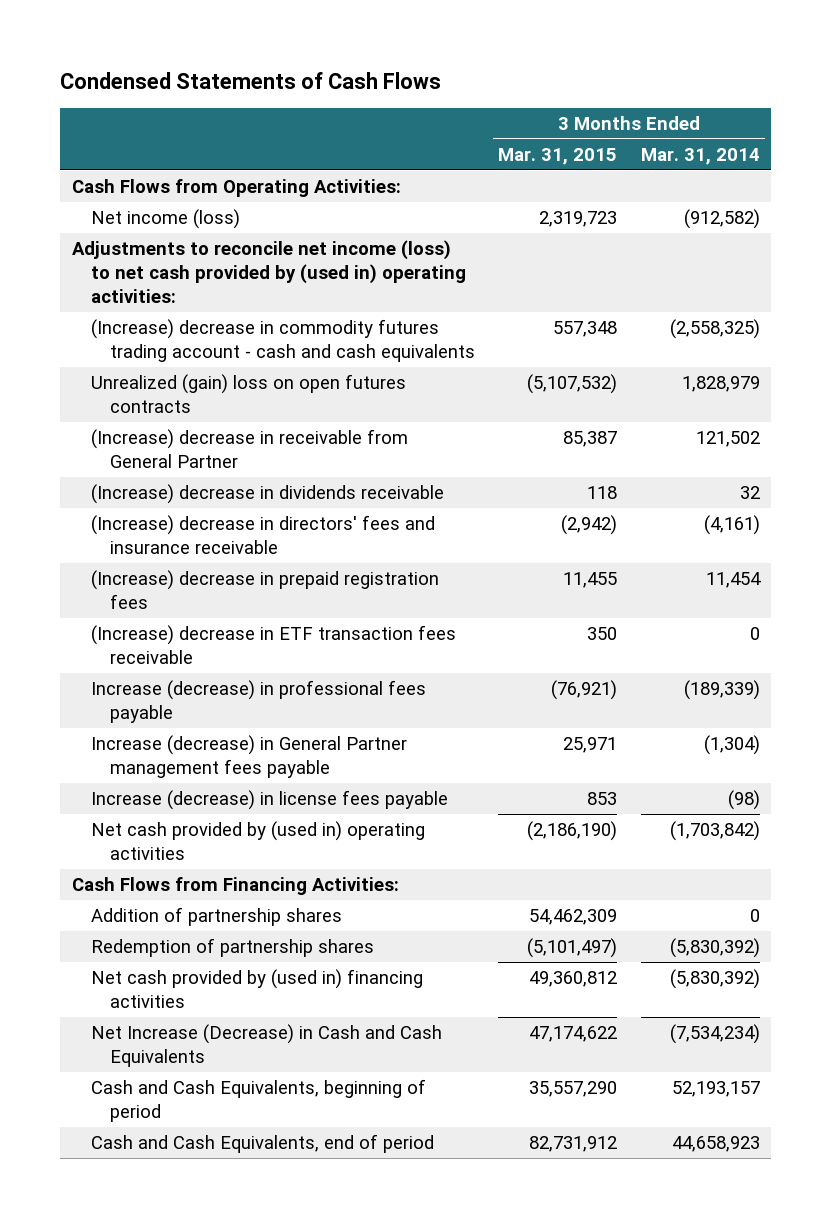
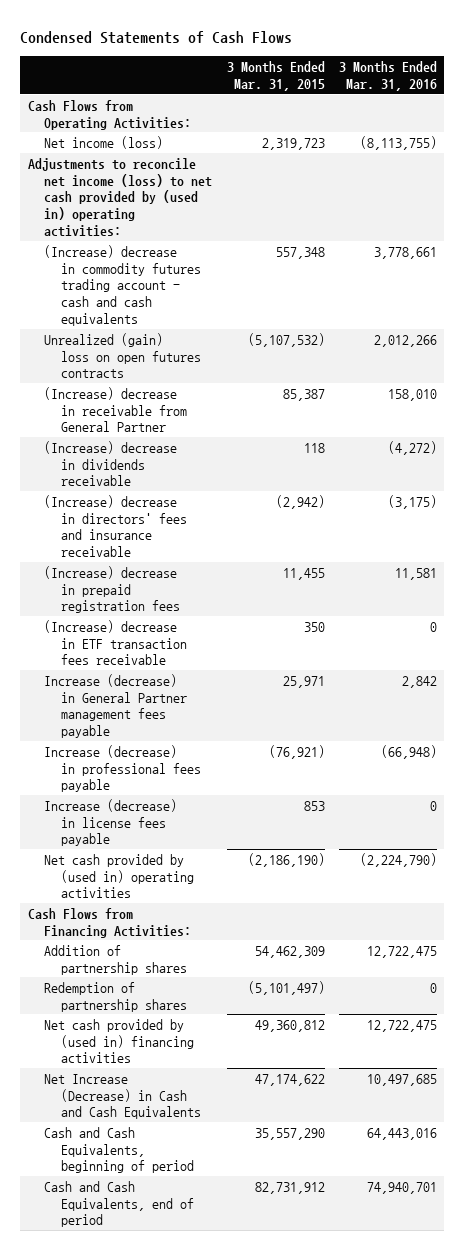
- | 3 Months Ended Mar. 31, 2015 | 3 Months Ended Mar. 31, 2014
+ | 3 Months Ended Mar. 31, 2015 | 3 Months Ended Mar. 31, 2016
moved down: Increase (decrease) in professional fees payable | (76,921) | (66,948)

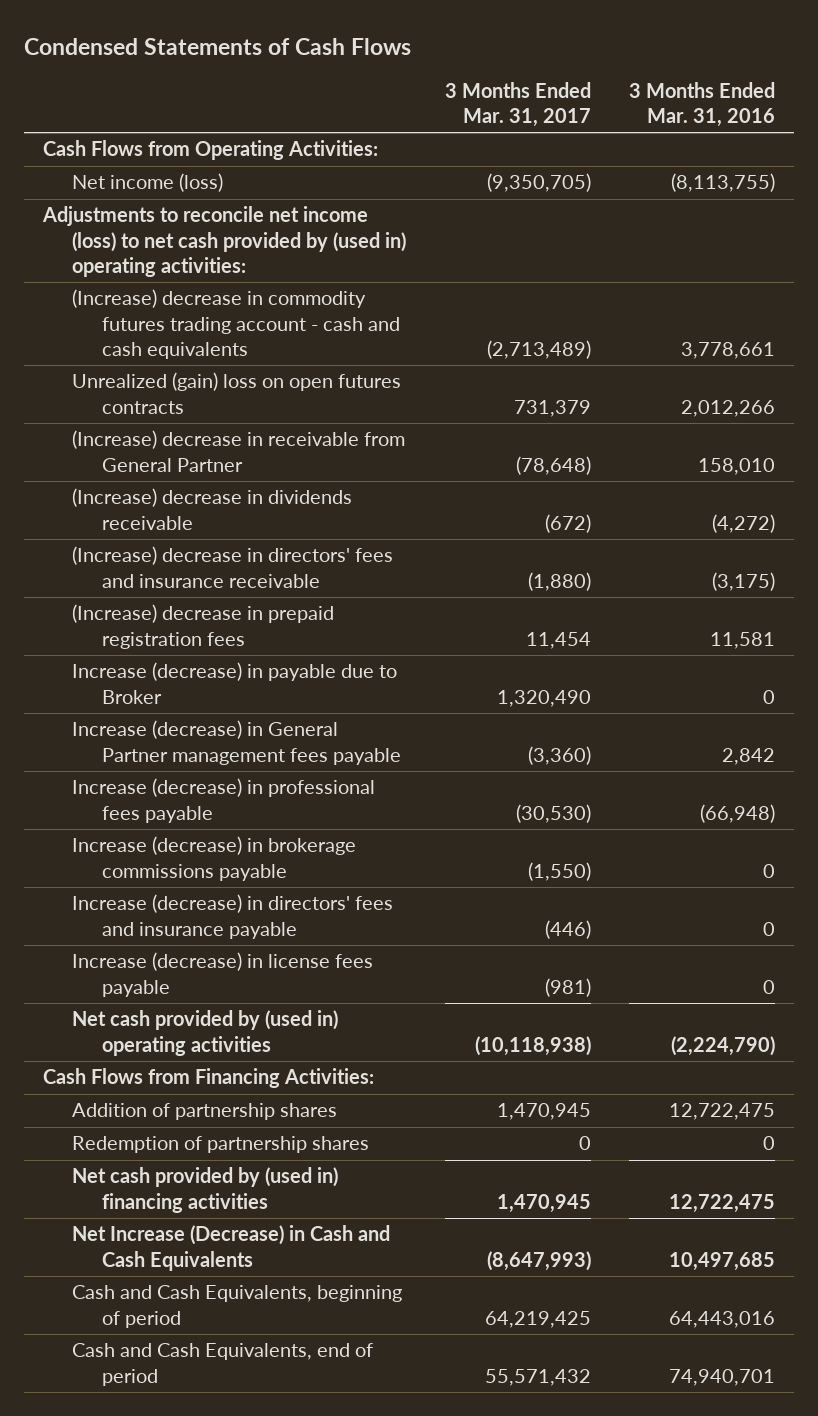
- | 3 Months Ended Mar. 31, 2015 | 3 Months Ended Mar. 31, 2016
+ | 3 Months Ended Mar. 31, 2017 | 3 Months Ended Mar. 31, 2016
- (Increase) decrease in ETF transaction fees receivable | 350 | 0
+ Increase (decrease) in payable due to Broker | 1,320,490 | 0
+ Increase (decrease) in brokerage commissions payable | (1,550) | 0
+ Increase (decrease) in directors' fees and insurance payable | (446) | 0

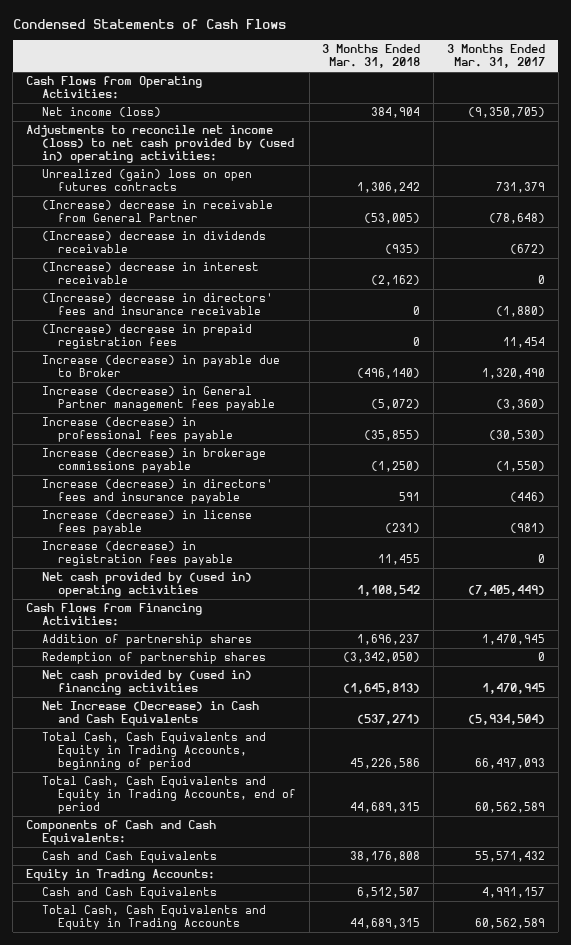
- | 3 Months Ended Mar. 31, 2017 | 3 Months Ended Mar. 31, 2016
+ | 3 Months Ended Mar. 31, 2018 | 3 Months Ended Mar. 31, 2017
- (Increase) decrease in commodity futures trading account - cash and cash equivalents | (2,713,489) | 3,778,661
+ (Increase) decrease in interest receivable | (2,162) | 0
- Net cash provided by (used in) operating activities | (10,118,938) | (2,224,790)
+ Increase (decrease) in registration fees payable | 11,455 | 0
+ Net cash provided by (used in) operating activities | 1,108,542 | (7,405,449)
- Net Increase (Decrease) in Cash and Cash Equivalents | (8,647,993) | 10,497,685
- Cash and Cash Equivalents, beginning of period | 64,219,425 | 64,443,016
- Cash and Cash Equivalents, end of period | 55,571,432 | 74,940,701
+ Net Increase (Decrease) in Cash and Cash Equivalents | (537,271) | (5,934,504)
+ Total Cash, Cash Equivalents and Equity in Trading Accounts, beginning of period | 45,226,586 | 66,497,093
+ Total Cash, Cash Equivalents and Equity in Trading Accounts, end of period | 44,689,315 | 60,562,589
+ Components of Cash and Cash Equivalents:
+ Cash and Cash Equivalents | 38,176,808 | 55,571,432
+ Equity in Trading Accounts:
+ Cash and Cash Equivalents | 6,512,507 | 4,991,157
+ Total Cash, Cash Equivalents and Equity in Trading Accounts | 44,689,315 | 60,562,589

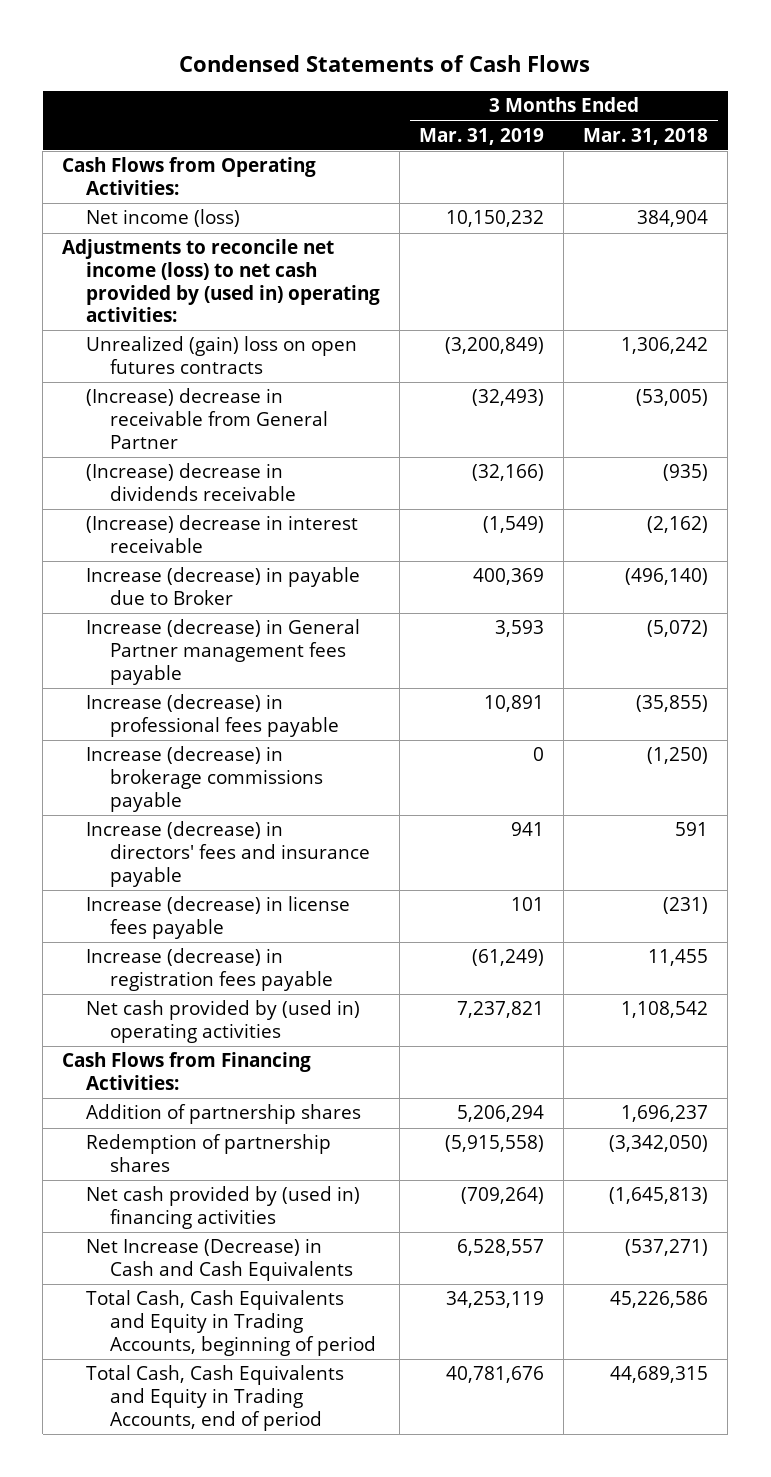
- | 3 Months Ended Mar. 31, 2018 | 3 Months Ended Mar. 31, 2017
+ | 3 Months Ended Mar. 31, 2019 | 3 Months Ended Mar. 31, 2018
- (Increase) decrease in directors' fees and insurance receivable | 0 | (1,880)
- (Increase) decrease in prepaid registration fees | 0 | 11,454
- Components of Cash and Cash Equivalents:
- Cash and Cash Equivalents | 38,176,808 | 55,571,432
- Equity in Trading Accounts:
- Cash and Cash Equivalents | 6,512,507 | 4,991,157
- Total Cash, Cash Equivalents and Equity in Trading Accounts | 44,689,315 | 60,562,589

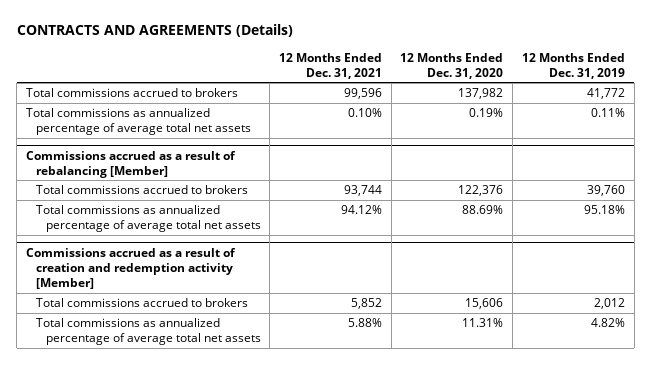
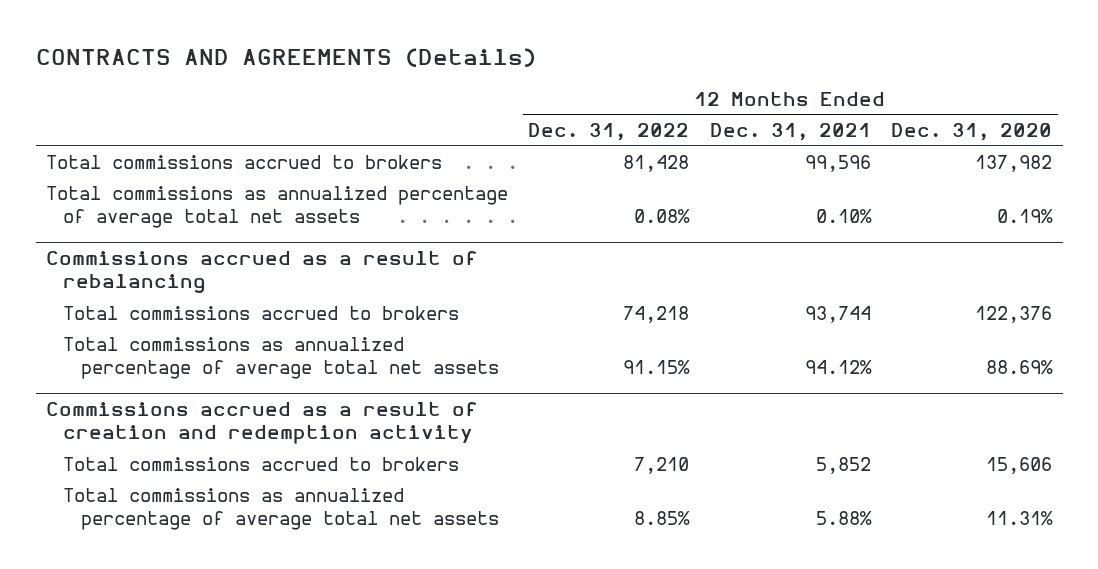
- | 12 Months Ended Dec. 31, 2021 | 12 Months Ended Dec. 31, 2020 | 12 Months Ended Dec. 31, 2019
+ | 12 Months Ended Dec. 31, 2022 | 12 Months Ended Dec. 31, 2021 | 12 Months Ended Dec. 31, 2020
- Commissions accrued as a result of rebalancing [Member]
+ Commissions accrued as a result of rebalancing
- Commissions accrued as a result of creation and redemption activity [Member]
+ Commissions accrued as a result of creation and redemption activity

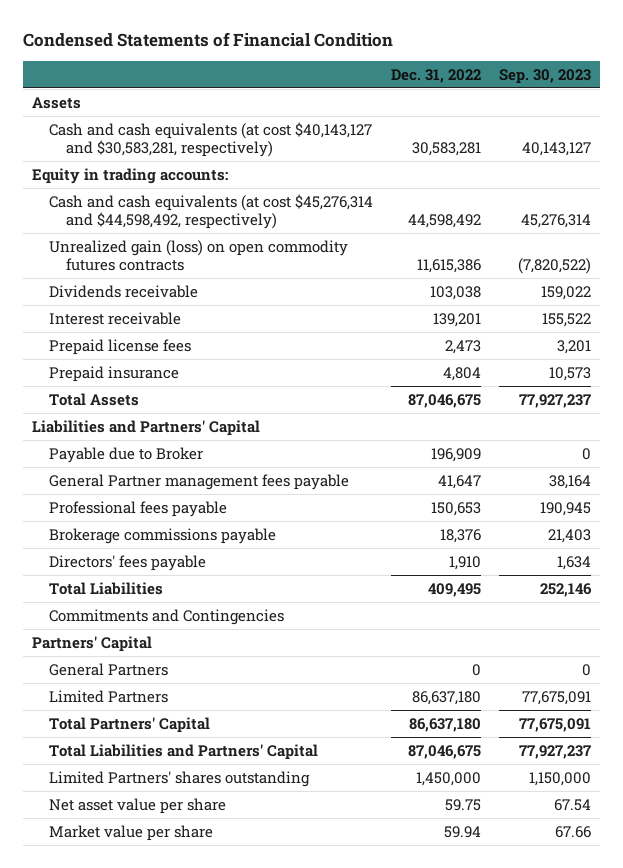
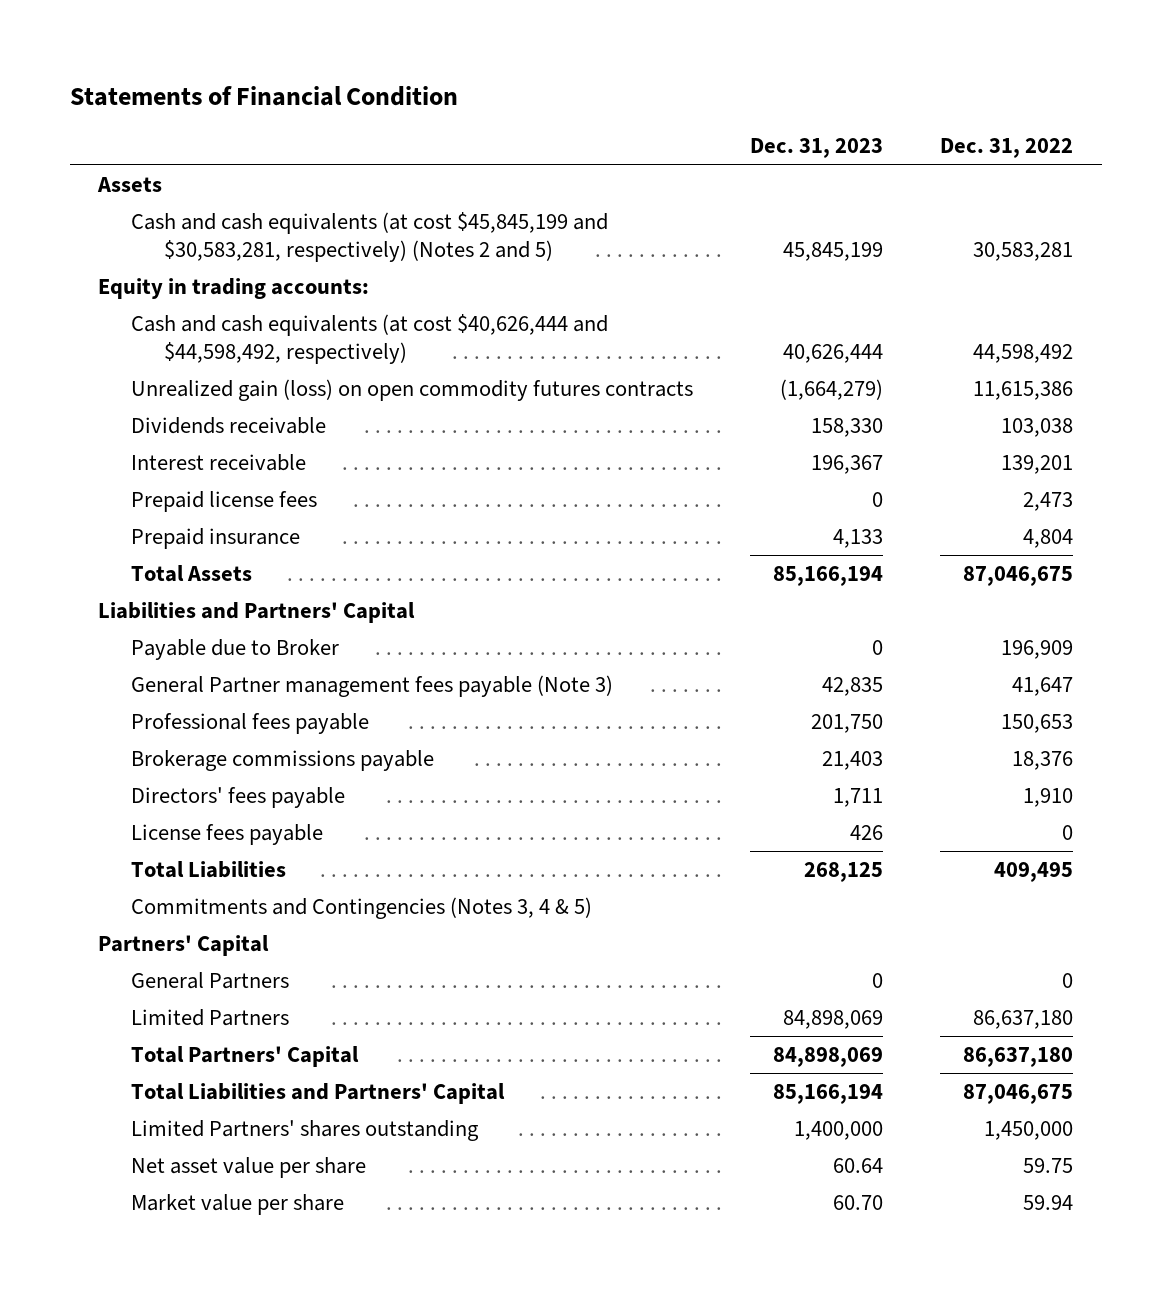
- Condensed Statements of Financial Condition
+ Statements of Financial Condition
- | Dec. 31, 2022 | Sep. 30, 2023
+ | Dec. 31, 2023 | Dec. 31, 2022
- Cash and cash equivalents (at cost $40,143,127 and $30,583,281, respectively) | 30,583,281 | 40,143,127
+ Cash and cash equivalents (at cost $45,845,199 and $30,583,281, respectively) (Notes 2 and 5) | 45,845,199 | 30,583,281
- Cash and cash equivalents (at cost $45,276,314 and $44,598,492, respectively) | 44,598,492 | 45,276,314
+ Cash and cash equivalents (at cost $40,626,444 and $44,598,492, respectively) | 40,626,444 | 44,598,492
- General Partner management fees payable | 41,647 | 38,164
+ General Partner management fees payable (Note 3) | 42,835 | 41,647
+ License fees payable | 426 | 0
- Commitments and Contingencies
+ Commitments and Contingencies (Notes 3, 4 & 5)

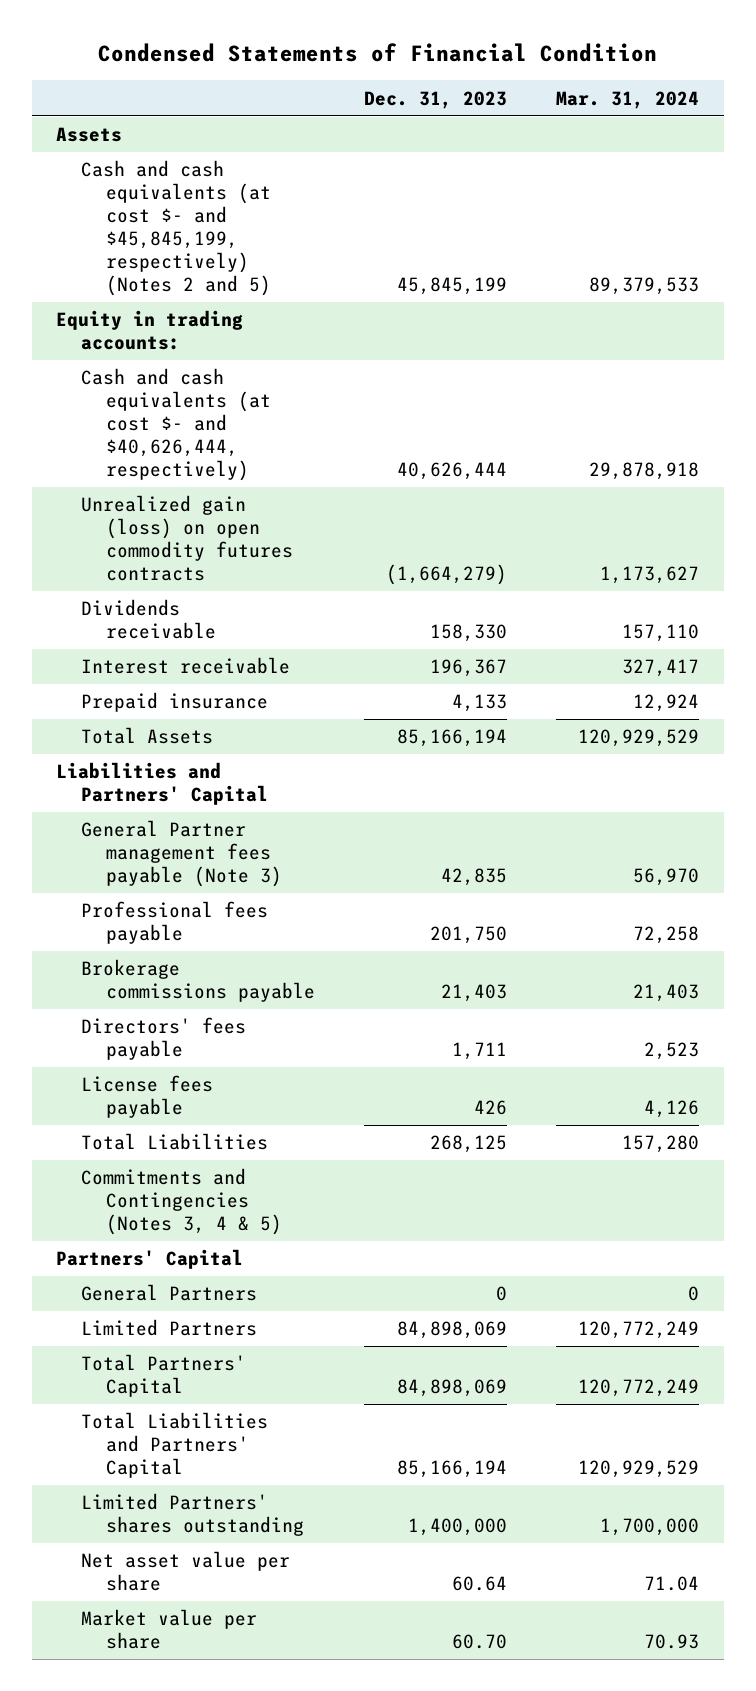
- Statements of Financial Condition
+ Condensed Statements of Financial Condition
- | Dec. 31, 2023 | Dec. 31, 2022
+ | Dec. 31, 2023 | Mar. 31, 2024
- Cash and cash equivalents (at cost $45,845,199 and $30,583,281, respectively) (Notes 2 and 5) | 45,845,199 | 30,583,281
+ Cash and cash equivalents (at cost $- and $45,845,199, respectively) (Notes 2 and 5) | 45,845,199 | 89,379,533
- Cash and cash equivalents (at cost $40,626,444 and $44,598,492, respectively) | 40,626,444 | 44,598,492
+ Cash and cash equivalents (at cost $- and $40,626,444, respectively) | 40,626,444 | 29,878,918
- Prepaid license fees | 0 | 2,473
- Payable due to Broker | 0 | 196,909

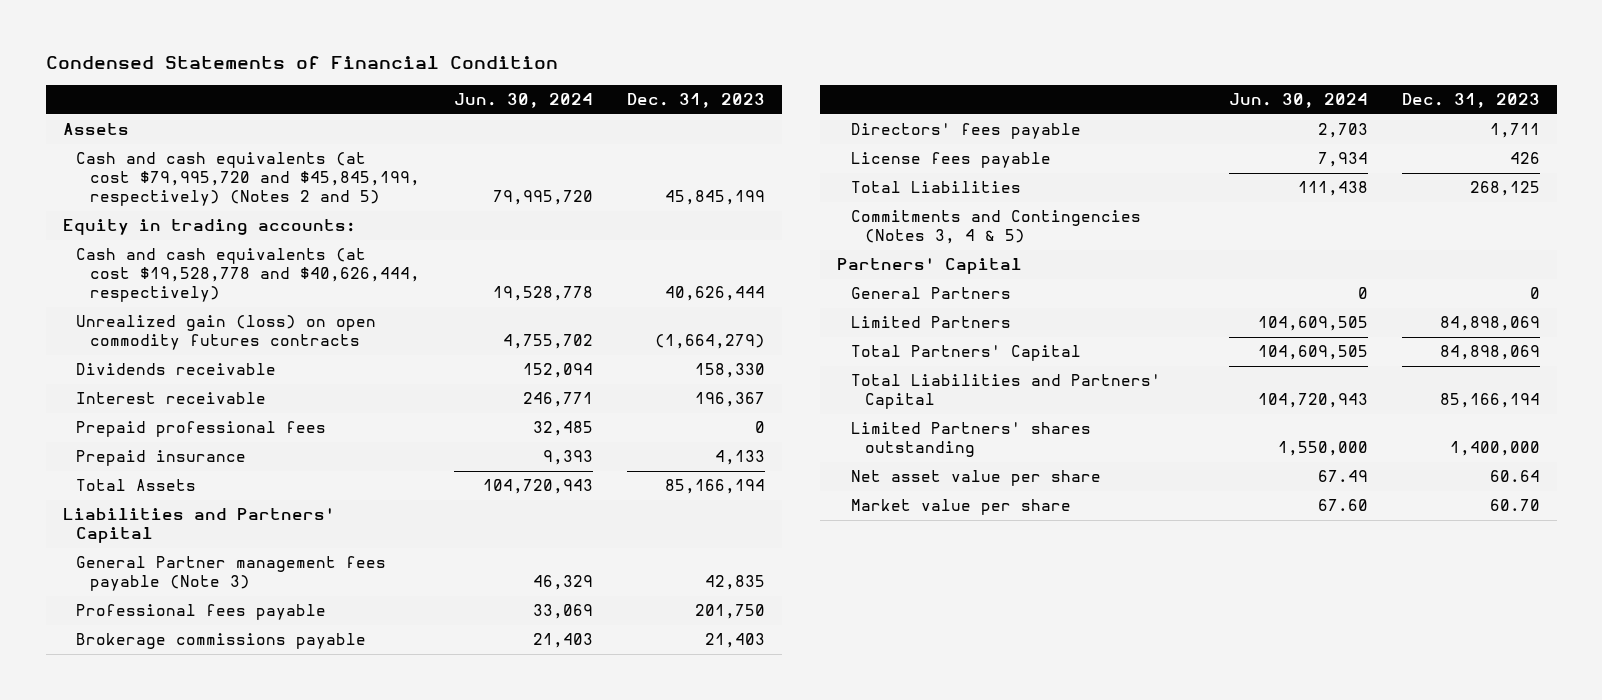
- | Dec. 31, 2023 | Mar. 31, 2024
+ | Jun. 30, 2024 | Dec. 31, 2023
- Cash and cash equivalents (at cost $- and $45,845,199, respectively) (Notes 2 and 5) | 45,845,199 | 89,379,533
+ Cash and cash equivalents (at cost $79,995,720 and $45,845,199, respectively) (Notes 2 and 5) | 79,995,720 | 45,845,199
- Cash and cash equivalents (at cost $- and $40,626,444, respectively) | 40,626,444 | 29,878,918
+ Cash and cash equivalents (at cost $19,528,778 and $40,626,444, respectively) | 19,528,778 | 40,626,444
+ Prepaid professional fees | 32,485 | 0

